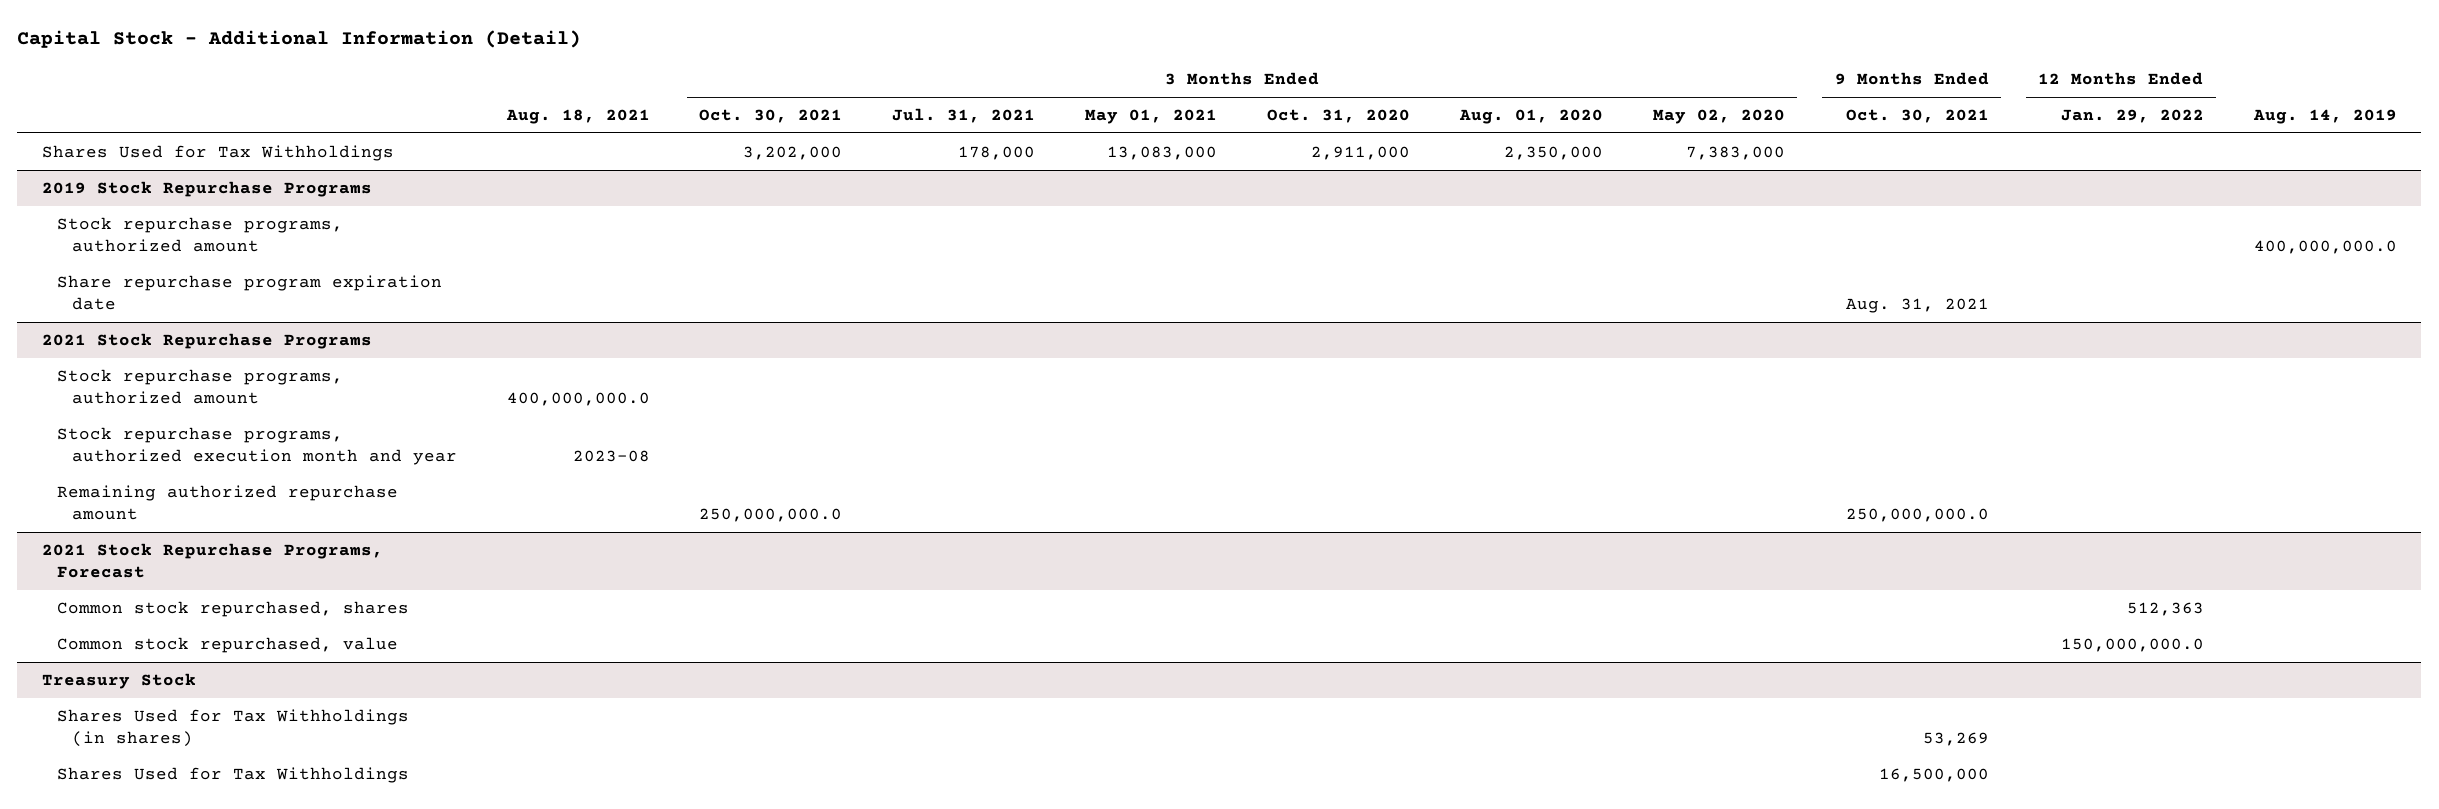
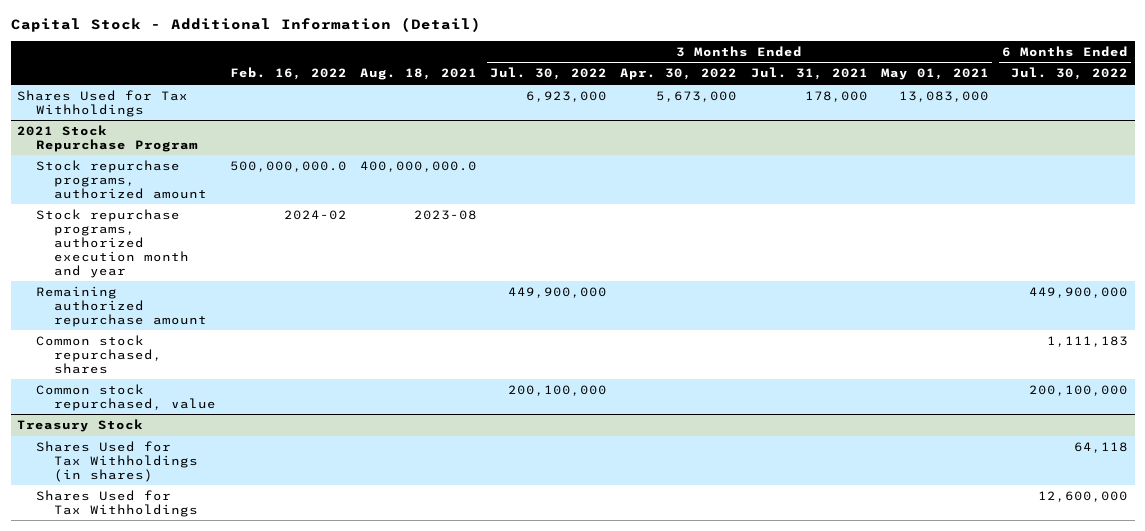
- | Aug. 18, 2021 | 3 Months Ended Oct. 30, 2021 | 3 Months Ended Jul. 31, 2021 | 3 Months Ended May 01, 2021 | 3 Months Ended Oct. 31, 2020 | 3 Months Ended Aug. 01, 2020 | 3 Months Ended May 02, 2020 | 9 Months Ended Oct. 30, 2021 | 12 Months Ended Jan. 29, 2022 | Aug. 14, 2019
+ | Feb. 16, 2022 | Aug. 18, 2021 | 3 Months Ended Jul. 30, 2022 | 3 Months Ended Apr. 30, 2022 | 3 Months Ended Jul. 31, 2021 | 3 Months Ended May 01, 2021 | 6 Months Ended Jul. 30, 2022
- 2019 Stock Repurchase Programs
- Stock repurchase programs, authorized amount | | | | | | | | | | 400,000,000.0
- Share repurchase program expiration date | | | | | | | | Aug. 31, 2021 | |
- 2021 Stock Repurchase Programs
+ 2021 Stock Repurchase Program
- 2021 Stock Repurchase Programs, Forecast
- Common stock repurchased, shares | | | | | | | | | 512,363 |
- Common stock repurchased, value | | | | | | | | | 150,000,000.0 |
+ Common stock repurchased, shares | | | | | | | 1,111,183
+ Common stock repurchased, value | | | 200,100,000 | | | | 200,100,000

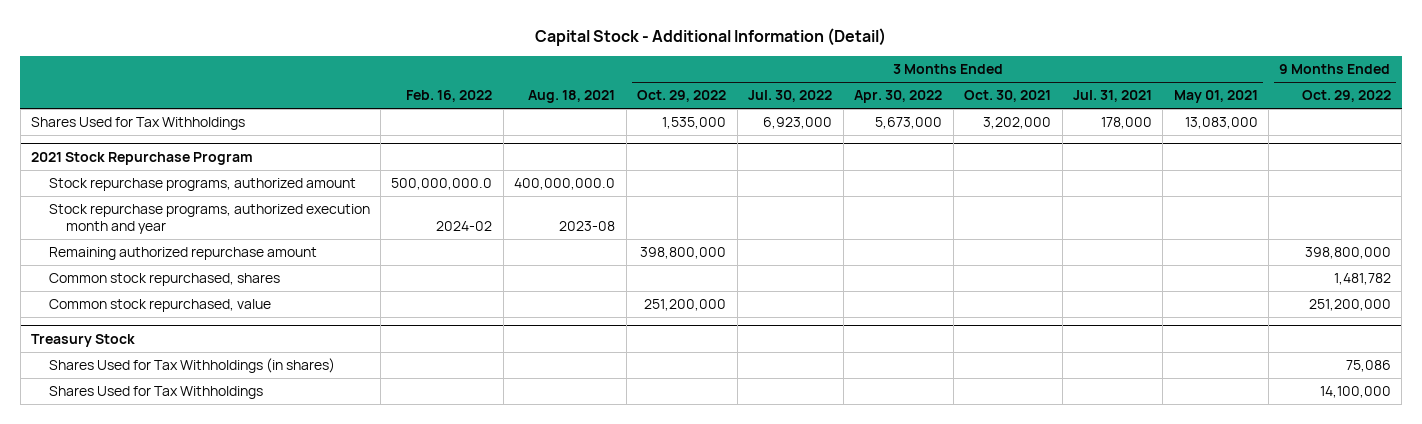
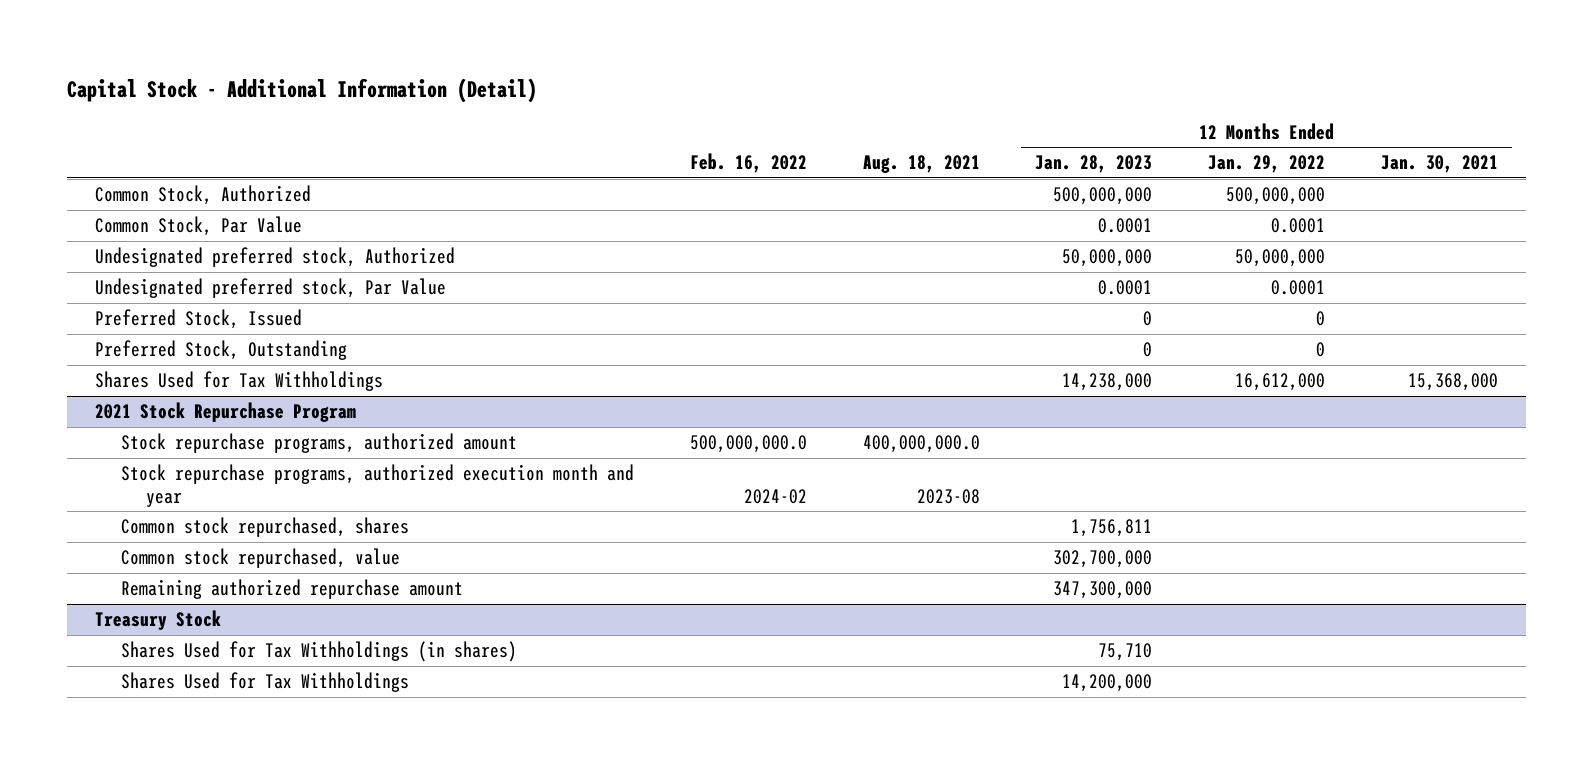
- | Feb. 16, 2022 | Aug. 18, 2021 | 3 Months Ended Oct. 29, 2022 | 3 Months Ended Jul. 30, 2022 | 3 Months Ended Apr. 30, 2022 | 3 Months Ended Oct. 30, 2021 | 3 Months Ended Jul. 31, 2021 | 3 Months Ended May 01, 2021 | 9 Months Ended Oct. 29, 2022
+ | Feb. 16, 2022 | Aug. 18, 2021 | 12 Months Ended Jan. 28, 2023 | 12 Months Ended Jan. 29, 2022 | 12 Months Ended Jan. 30, 2021
+ Common Stock, Authorized | | | 500,000,000 | 500,000,000 |
+ Common Stock, Par Value | | | 0.0001 | 0.0001 |
+ Undesignated preferred stock, Authorized | | | 50,000,000 | 50,000,000 |
+ Undesignated preferred stock, Par Value | | | 0.0001 | 0.0001 |
+ Preferred Stock, Issued | | | 0 | 0 |
+ Preferred Stock, Outstanding | | | 0 | 0 |
@ 2021 Stock Repurchase Program
moved down: Remaining authorized repurchase amount | | | 347,300,000 | |

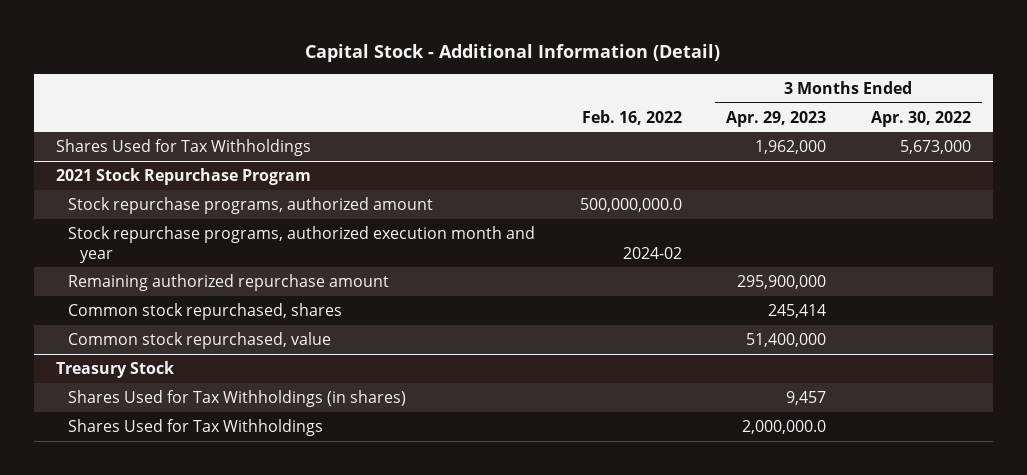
- | Feb. 16, 2022 | Aug. 18, 2021 | 12 Months Ended Jan. 28, 2023 | 12 Months Ended Jan. 29, 2022 | 12 Months Ended Jan. 30, 2021
+ | Feb. 16, 2022 | 3 Months Ended Apr. 29, 2023 | 3 Months Ended Apr. 30, 2022
- Common Stock, Authorized | | | 500,000,000 | 500,000,000 |
- Common Stock, Par Value | | | 0.0001 | 0.0001 |
- Undesignated preferred stock, Authorized | | | 50,000,000 | 50,000,000 |
- Undesignated preferred stock, Par Value | | | 0.0001 | 0.0001 |
- Preferred Stock, Issued | | | 0 | 0 |
- Preferred Stock, Outstanding | | | 0 | 0 |
@ 2021 Stock Repurchase Program
moved up: Remaining authorized repurchase amount | | 295,900,000 |

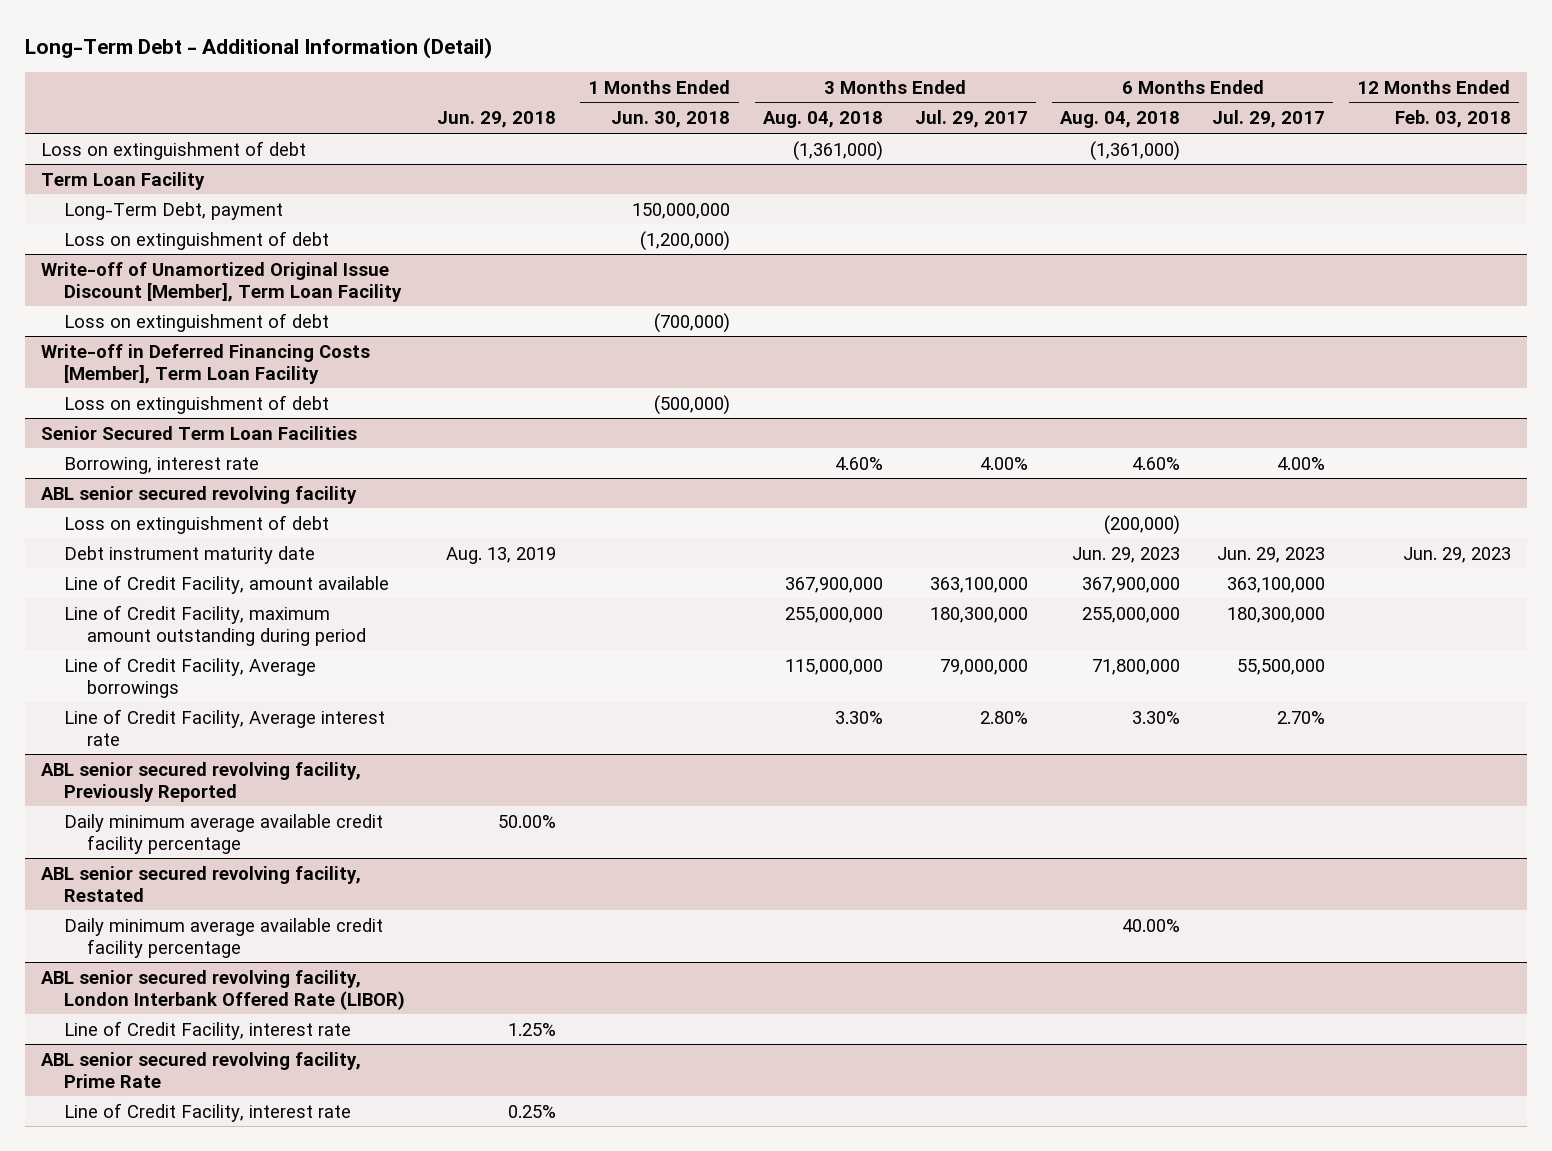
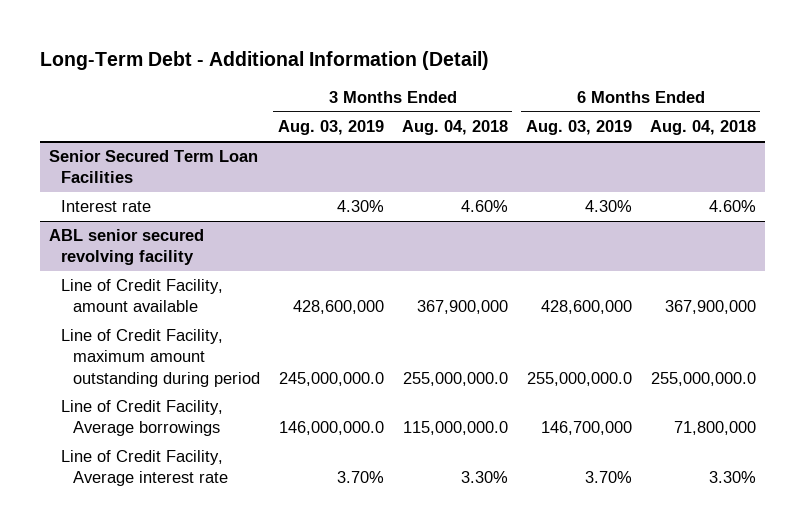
- | Jun. 29, 2018 | 1 Months Ended Jun. 30, 2018 | 3 Months Ended Aug. 04, 2018 | 3 Months Ended Jul. 29, 2017 | 6 Months Ended Aug. 04, 2018 | 6 Months Ended Jul. 29, 2017 | 12 Months Ended Feb. 03, 2018
+ | 3 Months Ended Aug. 03, 2019 | 3 Months Ended Aug. 04, 2018 | 6 Months Ended Aug. 03, 2019 | 6 Months Ended Aug. 04, 2018
- Loss on extinguishment of debt | | | (1,361,000) | | (1,361,000) | |
- Term Loan Facility
- Long-Term Debt, payment | | 150,000,000 | | | | |
- Loss on extinguishment of debt | | (1,200,000) | | | | |
- Write-off of Unamortized Original Issue Discount [Member], Term Loan Facility
- Loss on extinguishment of debt | | (700,000) | | | | |
- Write-off in Deferred Financing Costs [Member], Term Loan Facility
- Loss on extinguishment of debt | | (500,000) | | | | |
@ Senior Secured Term Loan Facilities
- Borrowing, interest rate | | | 4.60% | 4.00% | 4.60% | 4.00% |
+ Interest rate | 4.30% | 4.60% | 4.30% | 4.60%
@ ABL senior secured revolving facility
- Loss on extinguishment of debt | | | | | (200,000) | |
- Debt instrument maturity date | Aug. 13, 2019 | | | | Jun. 29, 2023 | Jun. 29, 2023 | Jun. 29, 2023
- Line of Credit Facility, maximum amount outstanding during period | | | 255,000,000 | 180,300,000 | 255,000,000 | 180,300,000 |
- Line of Credit Facility, Average borrowings | | | 115,000,000 | 79,000,000 | 71,800,000 | 55,500,000 |
+ Line of Credit Facility, maximum amount outstanding during period | 245,000,000.0 | 255,000,000.0 | 255,000,000.0 | 255,000,000.0
+ Line of Credit Facility, Average borrowings | 146,000,000.0 | 115,000,000.0 | 146,700,000 | 71,800,000
- ABL senior secured revolving facility, Previously Reported
- Daily minimum average available credit facility percentage | 50.00% | | | | | |
- ABL senior secured revolving facility, Restated
- Daily minimum average available credit facility percentage | | | | | 40.00% | |
- ABL senior secured revolving facility, London Interbank Offered Rate (LIBOR)
- Line of Credit Facility, interest rate | 1.25% | | | | | |
- ABL senior secured revolving facility, Prime Rate
- Line of Credit Facility, interest rate | 0.25% | | | | | |

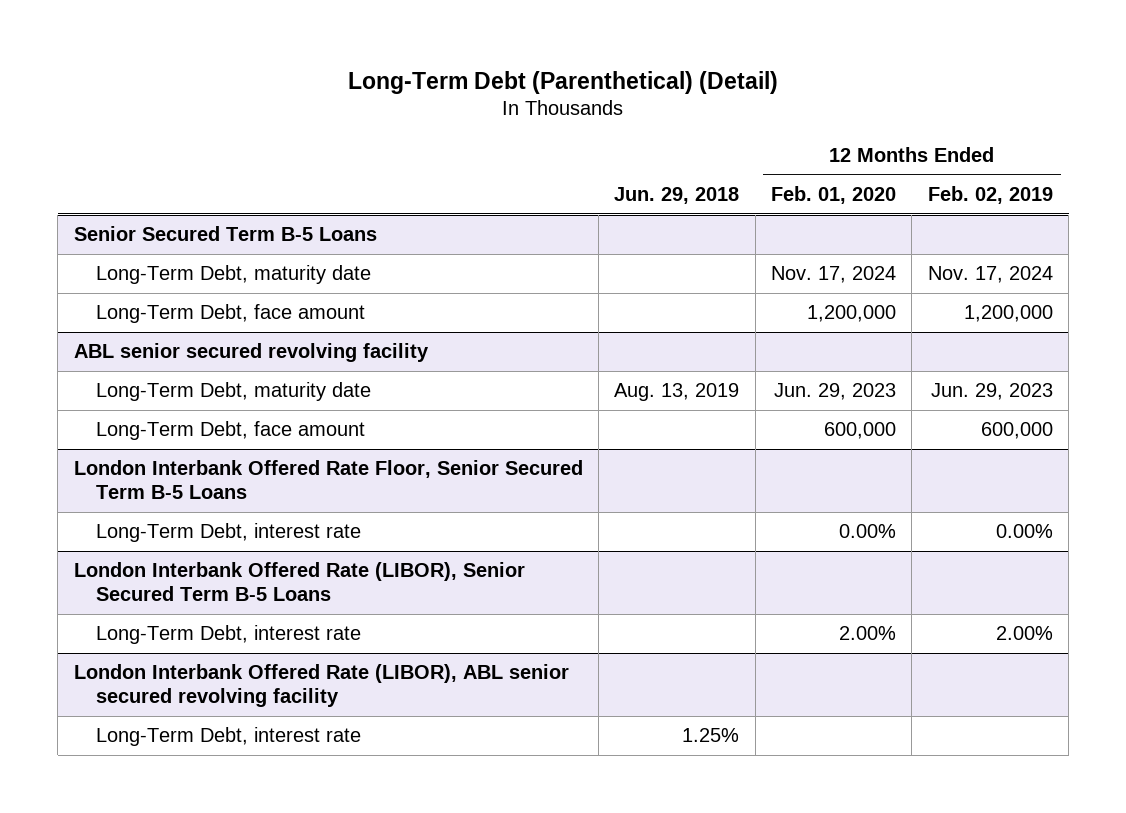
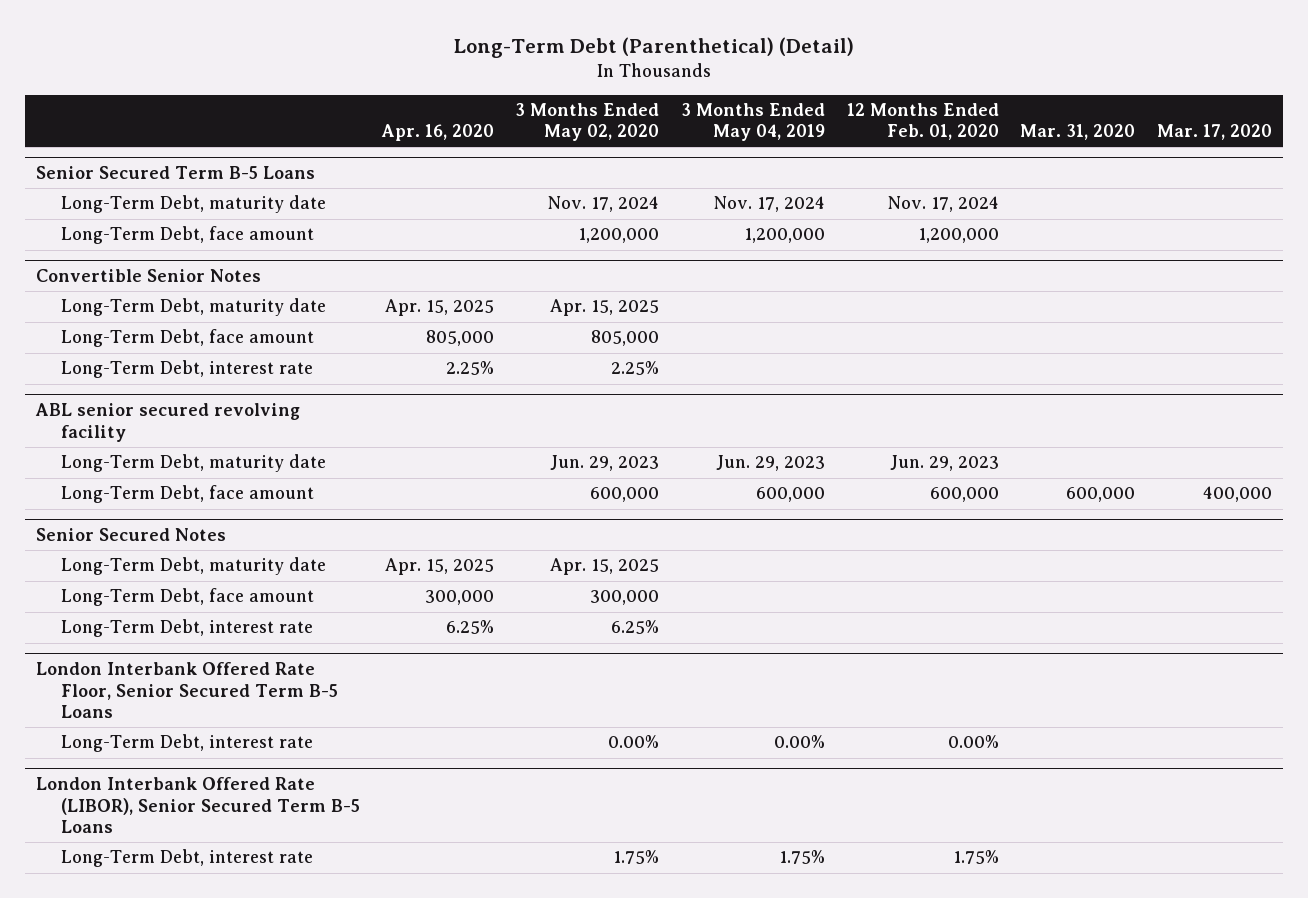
- | Jun. 29, 2018 | 12 Months Ended Feb. 01, 2020 | 12 Months Ended Feb. 02, 2019
+ | Apr. 16, 2020 | 3 Months Ended May 02, 2020 | 3 Months Ended May 04, 2019 | 12 Months Ended Feb. 01, 2020 | Mar. 31, 2020 | Mar. 17, 2020
+ Convertible Senior Notes
+ Long-Term Debt, maturity date | Apr. 15, 2025 | Apr. 15, 2025 | | | |
+ Long-Term Debt, face amount | 805,000 | 805,000 | | | |
+ Long-Term Debt, interest rate | 2.25% | 2.25% | | | |
+ Senior Secured Notes
+ Long-Term Debt, maturity date | Apr. 15, 2025 | Apr. 15, 2025 | | | |
+ Long-Term Debt, face amount | 300,000 | 300,000 | | | |
+ Long-Term Debt, interest rate | 6.25% | 6.25% | | | |
@ London Interbank Offered Rate (LIBOR), Senior Secured Term B-5 Loans
- Long-Term Debt, interest rate | | 2.00% | 2.00%
- London Interbank Offered Rate (LIBOR), ABL senior secured revolving facility
- Long-Term Debt, interest rate | 1.25% | |
@ London Interbank Offered Rate (LIBOR), Senior Secured Term B-5 Loans
+ Long-Term Debt, interest rate | | 1.75% | 1.75% | 1.75% | |

